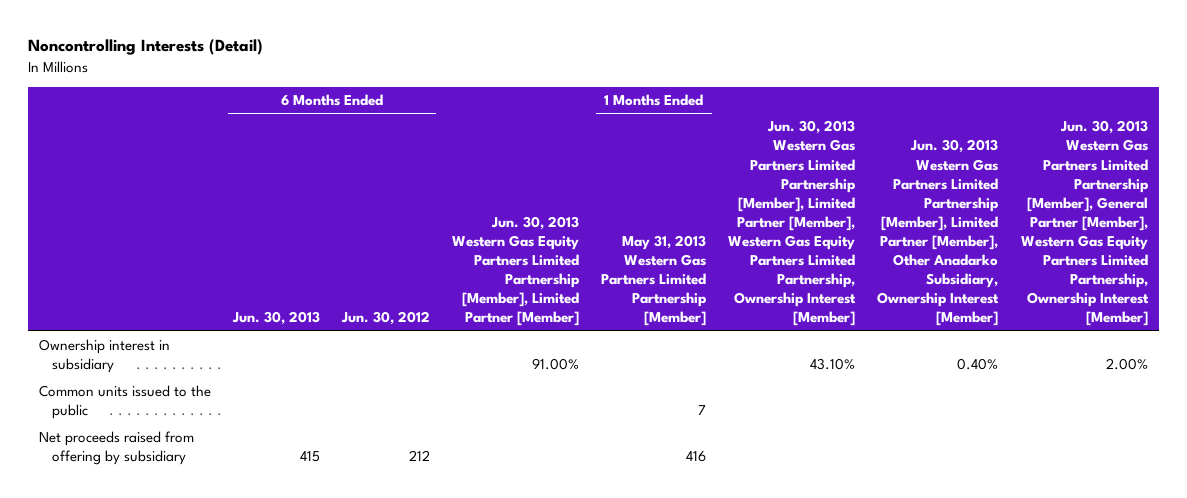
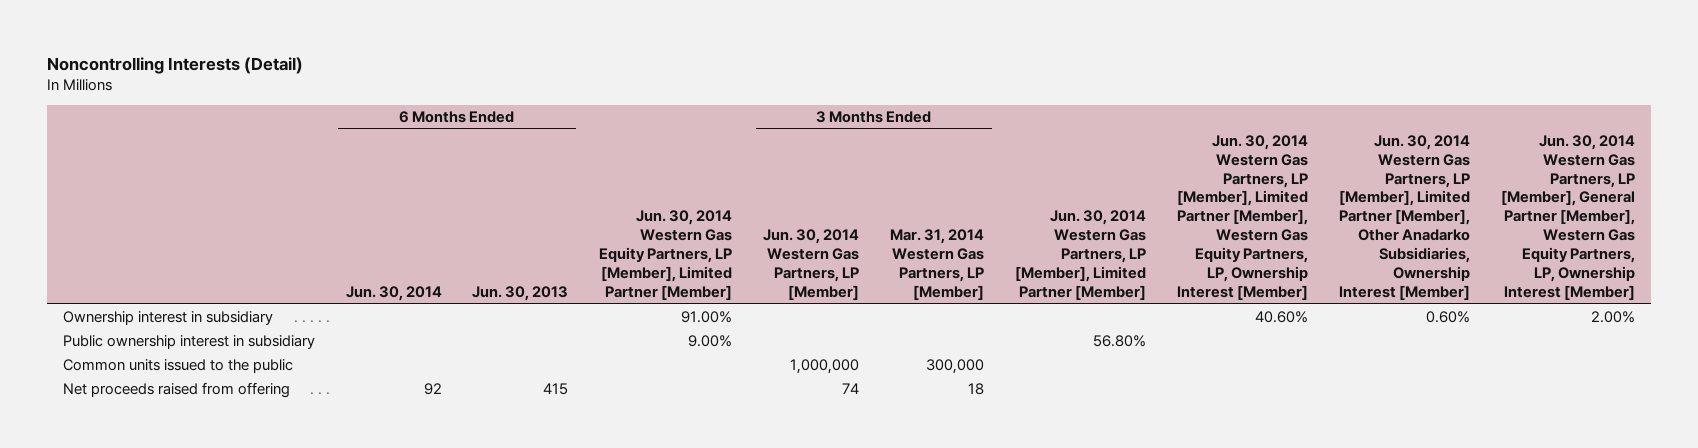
- | 6 Months Ended Jun. 30, 2013 | 6 Months Ended Jun. 30, 2012 | Jun. 30, 2013 Western Gas Equity Partners Limited Partnership [Member], Limited Partner [Member] | 1 Months Ended May 31, 2013 Western Gas Partners Limited Partnership [Member] | Jun. 30, 2013 Western Gas Partners Limited Partnership [Member], Limited Partner [Member], Western Gas Equity Partners Limited Partnership, Ownership Interest [Member] | Jun. 30, 2013 Western Gas Partners Limited Partnership [Member], Limited Partner [Member], Other Anadarko Subsidiary, Ownership Interest [Member] | Jun. 30, 2013 Western Gas Partners Limited Partnership [Member], General Partner [Member], Western Gas Equity Partners Limited Partnership, Ownership Interest [Member]
+ | 6 Months Ended Jun. 30, 2014 | 6 Months Ended Jun. 30, 2013 | Jun. 30, 2014 Western Gas Equity Partners, LP [Member], Limited Partner [Member] | 3 Months Ended Jun. 30, 2014 Western Gas Partners, LP [Member] | 3 Months Ended Mar. 31, 2014 Western Gas Partners, LP [Member] | Jun. 30, 2014 Western Gas Partners, LP [Member], Limited Partner [Member] | Jun. 30, 2014 Western Gas Partners, LP [Member], Limited Partner [Member], Western Gas Equity Partners, LP, Ownership Interest [Member] | Jun. 30, 2014 Western Gas Partners, LP [Member], Limited Partner [Member], Other Anadarko Subsidiaries, Ownership Interest [Member] | Jun. 30, 2014 Western Gas Partners, LP [Member], General Partner [Member], Western Gas Equity Partners, LP, Ownership Interest [Member]
+ Public ownership interest in subsidiary | | | 9.00% | | | 56.80% | | |
- Net proceeds raised from offering by subsidiary | 415 | 212 | | 416 | | |
+ Net proceeds raised from offering | 92 | 415 | | 74 | 18 | | | |

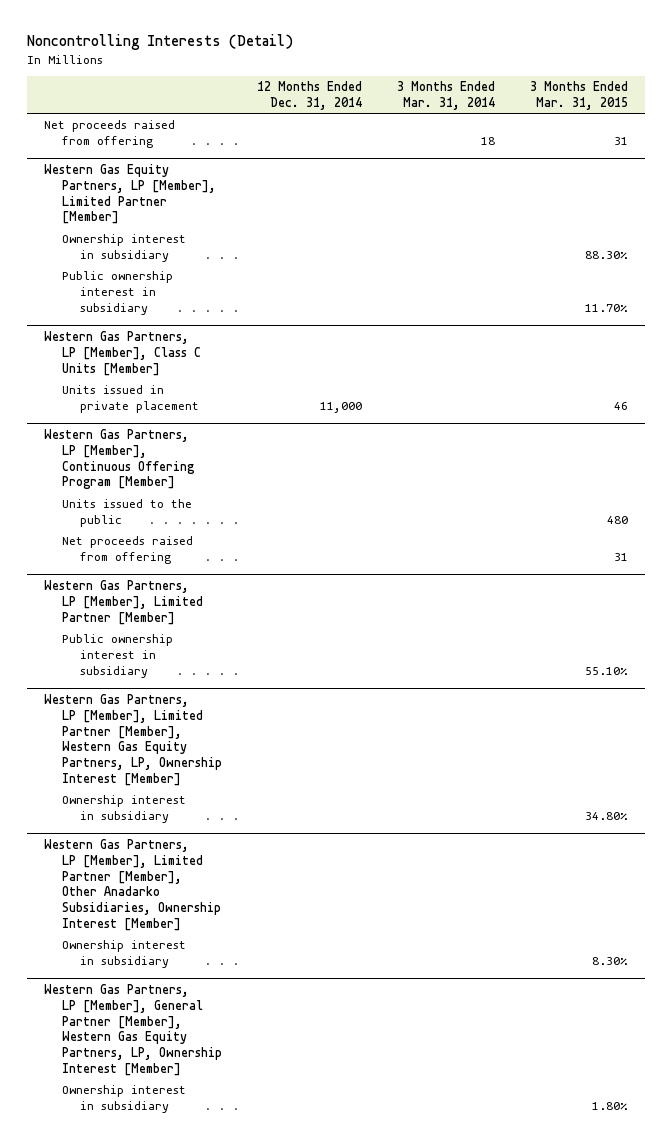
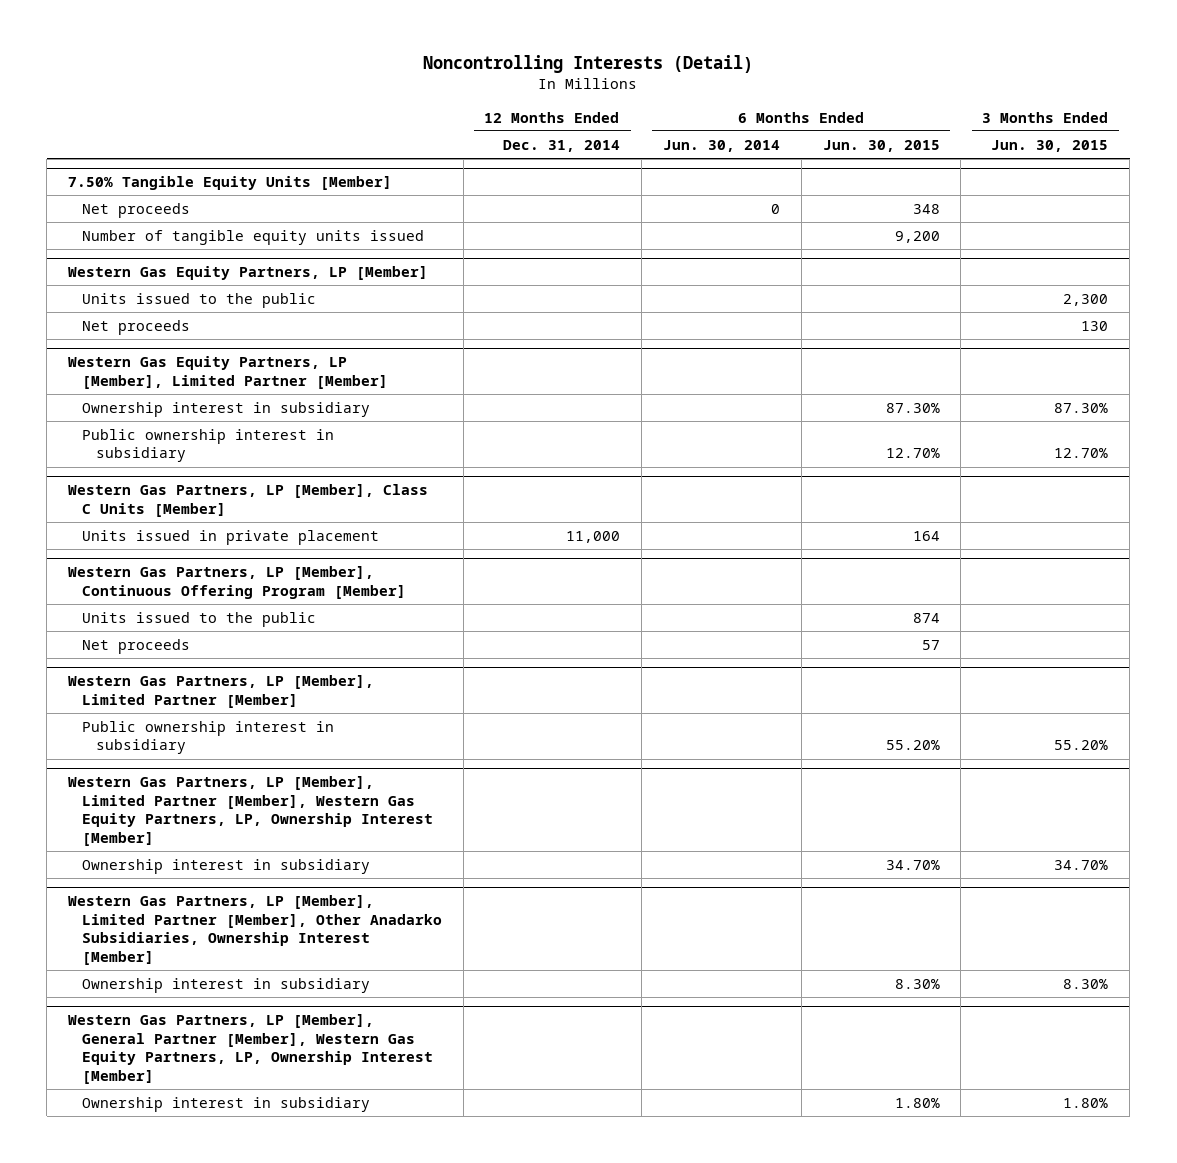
- | 12 Months Ended Dec. 31, 2014 | 3 Months Ended Mar. 31, 2014 | 3 Months Ended Mar. 31, 2015
+ | 12 Months Ended Dec. 31, 2014 | 6 Months Ended Jun. 30, 2014 | 6 Months Ended Jun. 30, 2015 | 3 Months Ended Jun. 30, 2015
- Net proceeds raised from offering | | 18 | 31
+ 7.50% Tangible Equity Units [Member]
+ Net proceeds | | 0 | 348 |
+ Number of tangible equity units issued | | | 9,200 |
+ Western Gas Equity Partners, LP [Member]
+ Units issued to the public | | | | 2,300
+ Net proceeds | | | | 130
@ Western Gas Partners, LP [Member], Continuous Offering Program [Member]
- Net proceeds raised from offering | | | 31
+ Net proceeds | | | 57 |

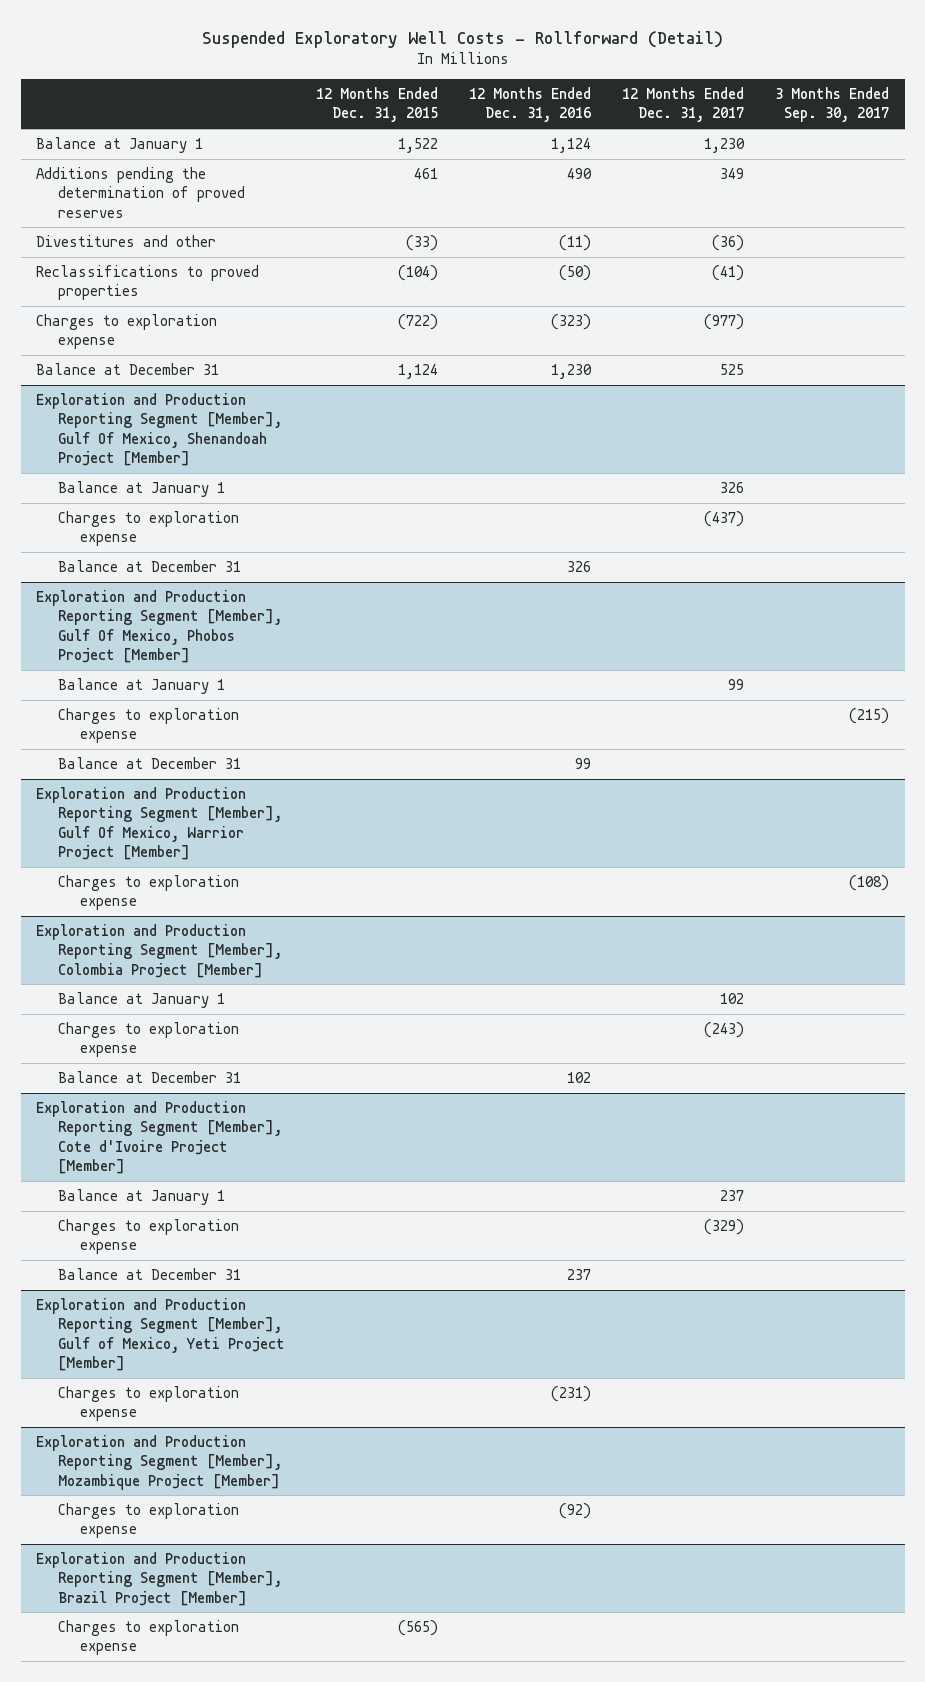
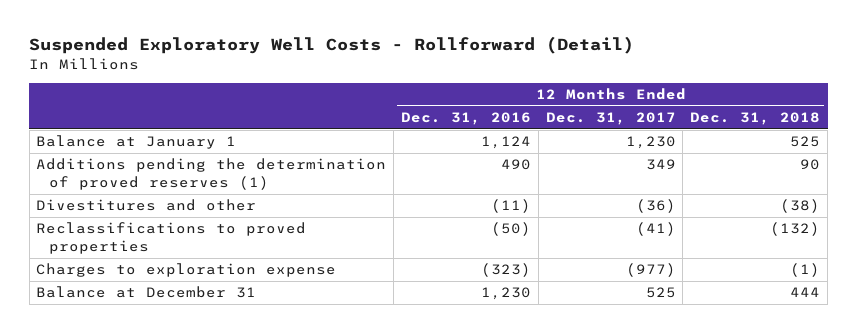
- | 12 Months Ended Dec. 31, 2015 | 12 Months Ended Dec. 31, 2016 | 12 Months Ended Dec. 31, 2017 | 3 Months Ended Sep. 30, 2017
+ | 12 Months Ended Dec. 31, 2016 | 12 Months Ended Dec. 31, 2017 | 12 Months Ended Dec. 31, 2018
- Additions pending the determination of proved reserves | 461 | 490 | 349 |
+ Additions pending the determination of proved reserves (1) | 490 | 349 | 90
- Exploration and Production Reporting Segment [Member], Gulf Of Mexico, Shenandoah Project [Member]
- Balance at January 1 | | | 326 |
- Charges to exploration expense | | | (437) |
- Balance at December 31 | | 326 | |
- Exploration and Production Reporting Segment [Member], Gulf Of Mexico, Phobos Project [Member]
- Balance at January 1 | | | 99 |
- Charges to exploration expense | | | | (215)
- Balance at December 31 | | 99 | |
- Exploration and Production Reporting Segment [Member], Gulf Of Mexico, Warrior Project [Member]
- Charges to exploration expense | | | | (108)
- Exploration and Production Reporting Segment [Member], Colombia Project [Member]
- Balance at January 1 | | | 102 |
- Charges to exploration expense | | | (243) |
- Balance at December 31 | | 102 | |
- Exploration and Production Reporting Segment [Member], Cote d'Ivoire Project [Member]
- Balance at January 1 | | | 237 |
- Charges to exploration expense | | | (329) |
- Balance at December 31 | | 237 | |
- Exploration and Production Reporting Segment [Member], Gulf of Mexico, Yeti Project [Member]
- Charges to exploration expense | | (231) | |
- Exploration and Production Reporting Segment [Member], Mozambique Project [Member]
- Charges to exploration expense | | (92) | |
- Exploration and Production Reporting Segment [Member], Brazil Project [Member]
- Charges to exploration expense | (565) | | |

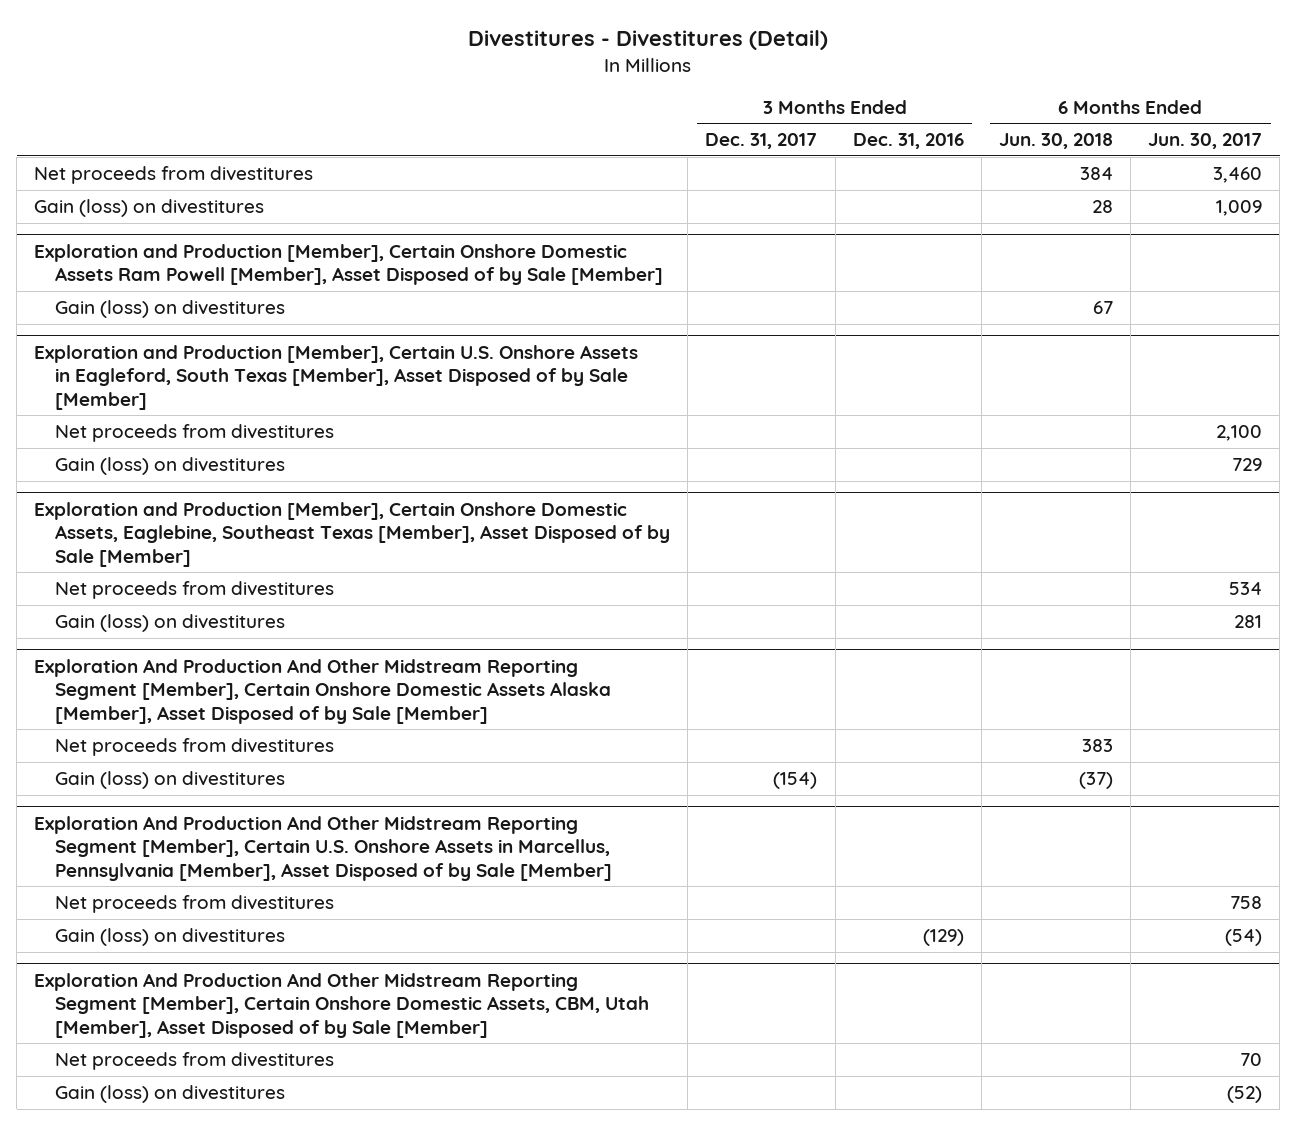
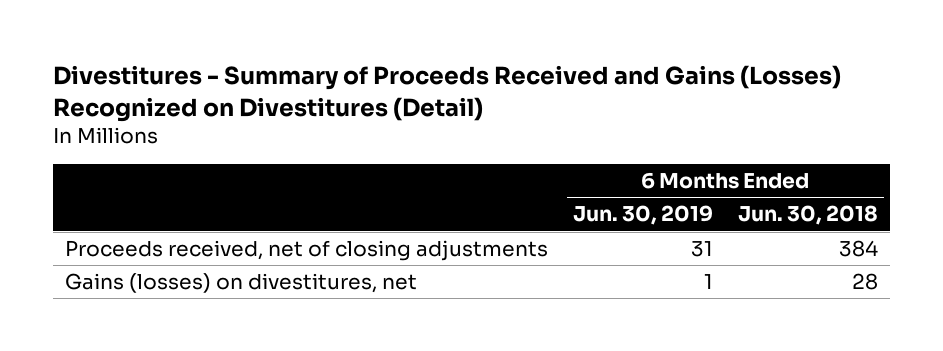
- Divestitures - Divestitures (Detail)
+ Divestitures - Summary of Proceeds Received and Gains (Losses) Recognized on Divestitures (Detail)
- | 3 Months Ended Dec. 31, 2017 | 3 Months Ended Dec. 31, 2016 | 6 Months Ended Jun. 30, 2018 | 6 Months Ended Jun. 30, 2017
+ | 6 Months Ended Jun. 30, 2019 | 6 Months Ended Jun. 30, 2018
- Net proceeds from divestitures | | | 384 | 3,460
- Gain (loss) on divestitures | | | 28 | 1,009
- Exploration and Production [Member], Certain Onshore Domestic Assets Ram Powell [Member], Asset Disposed of by Sale [Member]
- Gain (loss) on divestitures | | | 67 |
- Exploration and Production [Member], Certain U.S. Onshore Assets in Eagleford, South Texas [Member], Asset Disposed of by Sale [Member]
- Net proceeds from divestitures | | | | 2,100
- Gain (loss) on divestitures | | | | 729
- Exploration and Production [Member], Certain Onshore Domestic Assets, Eaglebine, Southeast Texas [Member], Asset Disposed of by Sale [Member]
- Net proceeds from divestitures | | | | 534
- Gain (loss) on divestitures | | | | 281
- Exploration And Production And Other Midstream Reporting Segment [Member], Certain Onshore Domestic Assets Alaska [Member], Asset Disposed of by Sale [Member]
- Net proceeds from divestitures | | | 383 |
- Gain (loss) on divestitures | (154) | | (37) |
- Exploration And Production And Other Midstream Reporting Segment [Member], Certain U.S. Onshore Assets in Marcellus, Pennsylvania [Member], Asset Disposed of by Sale [Member]
- Net proceeds from divestitures | | | | 758
- Gain (loss) on divestitures | | (129) | | (54)
- Exploration And Production And Other Midstream Reporting Segment [Member], Certain Onshore Domestic Assets, CBM, Utah [Member], Asset Disposed of by Sale [Member]
- Net proceeds from divestitures | | | | 70
- Gain (loss) on divestitures | | | | (52)
+ Proceeds received, net of closing adjustments | 31 | 384
+ Gains (losses) on divestitures, net | 1 | 28

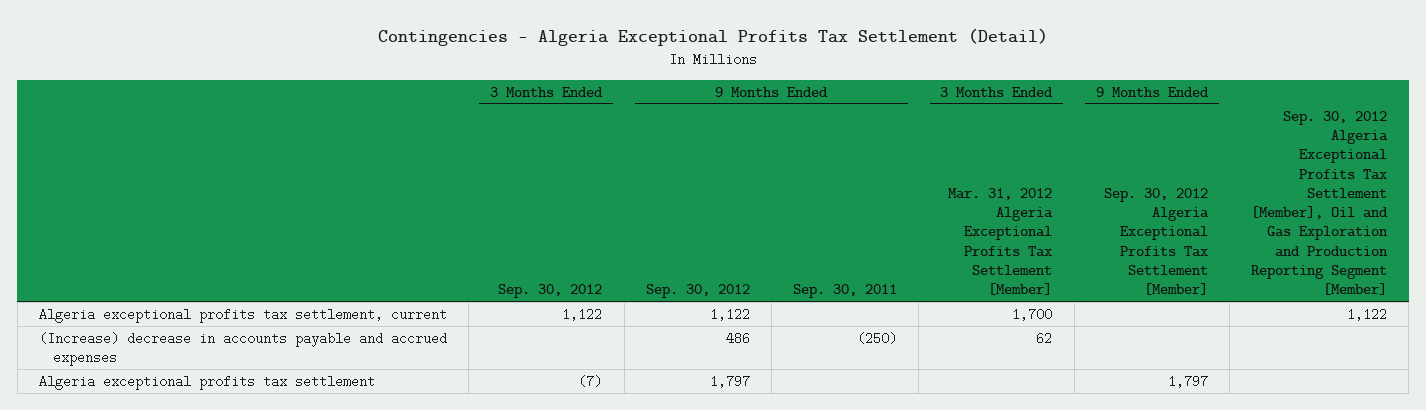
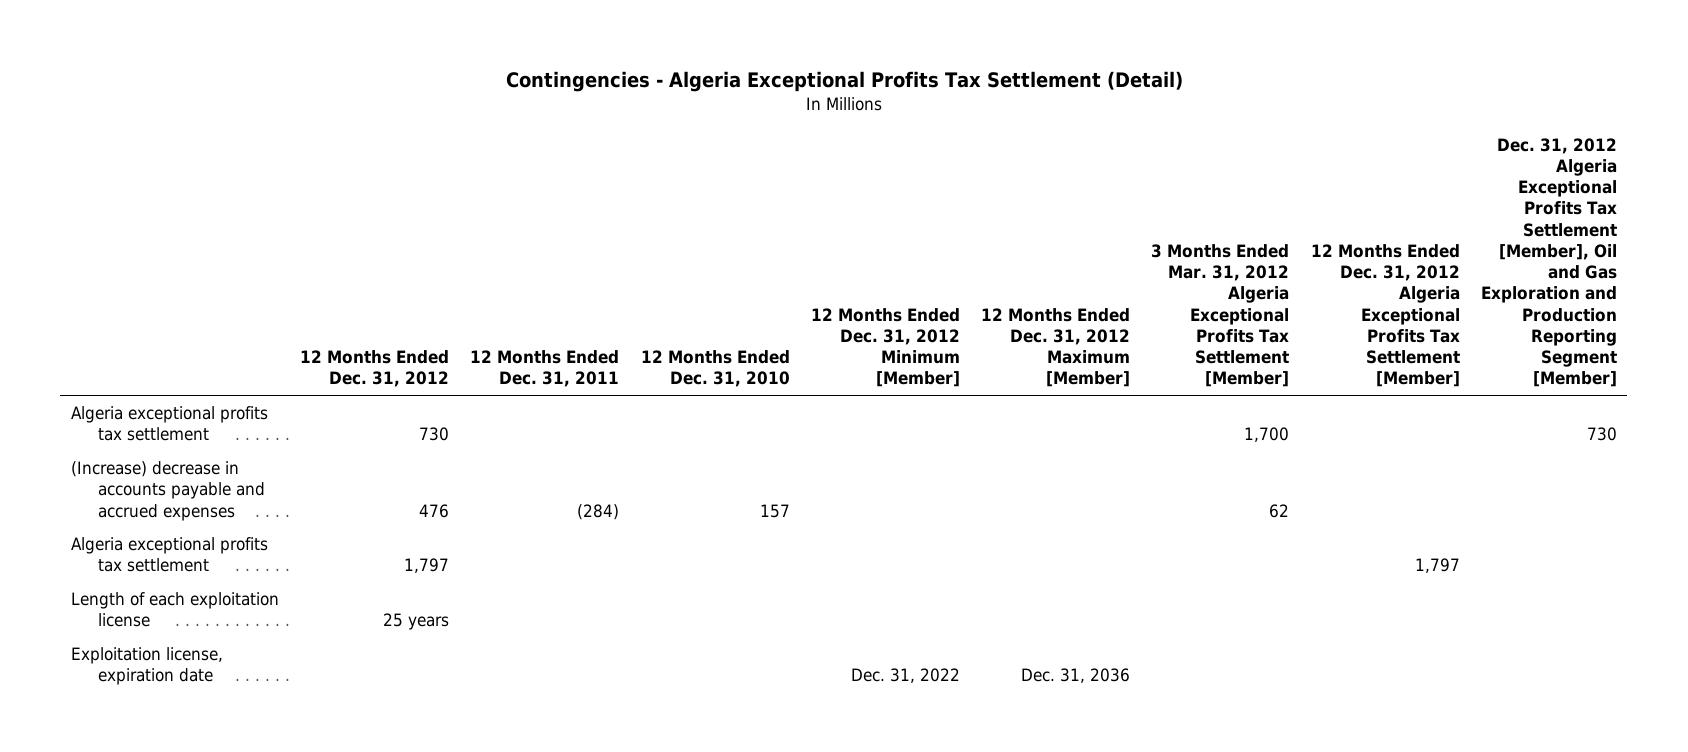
- | 3 Months Ended Sep. 30, 2012 | 9 Months Ended Sep. 30, 2012 | 9 Months Ended Sep. 30, 2011 | 3 Months Ended Mar. 31, 2012 Algeria Exceptional Profits Tax Settlement [Member] | 9 Months Ended Sep. 30, 2012 Algeria Exceptional Profits Tax Settlement [Member] | Sep. 30, 2012 Algeria Exceptional Profits Tax Settlement [Member], Oil and Gas Exploration and Production Reporting Segment [Member]
+ | 12 Months Ended Dec. 31, 2012 | 12 Months Ended Dec. 31, 2011 | 12 Months Ended Dec. 31, 2010 | 12 Months Ended Dec. 31, 2012 Minimum [Member] | 12 Months Ended Dec. 31, 2012 Maximum [Member] | 3 Months Ended Mar. 31, 2012 Algeria Exceptional Profits Tax Settlement [Member] | 12 Months Ended Dec. 31, 2012 Algeria Exceptional Profits Tax Settlement [Member] | Dec. 31, 2012 Algeria Exceptional Profits Tax Settlement [Member], Oil and Gas Exploration and Production Reporting Segment [Member]
- Algeria exceptional profits tax settlement, current | 1,122 | 1,122 | | 1,700 | | 1,122
+ Algeria exceptional profits tax settlement | 730 | | | | | 1,700 | | 730
+ Length of each exploitation license | 25 years | | | | | | |
+ Exploitation license, expiration date | | | | Dec. 31, 2022 | Dec. 31, 2036 | | |

